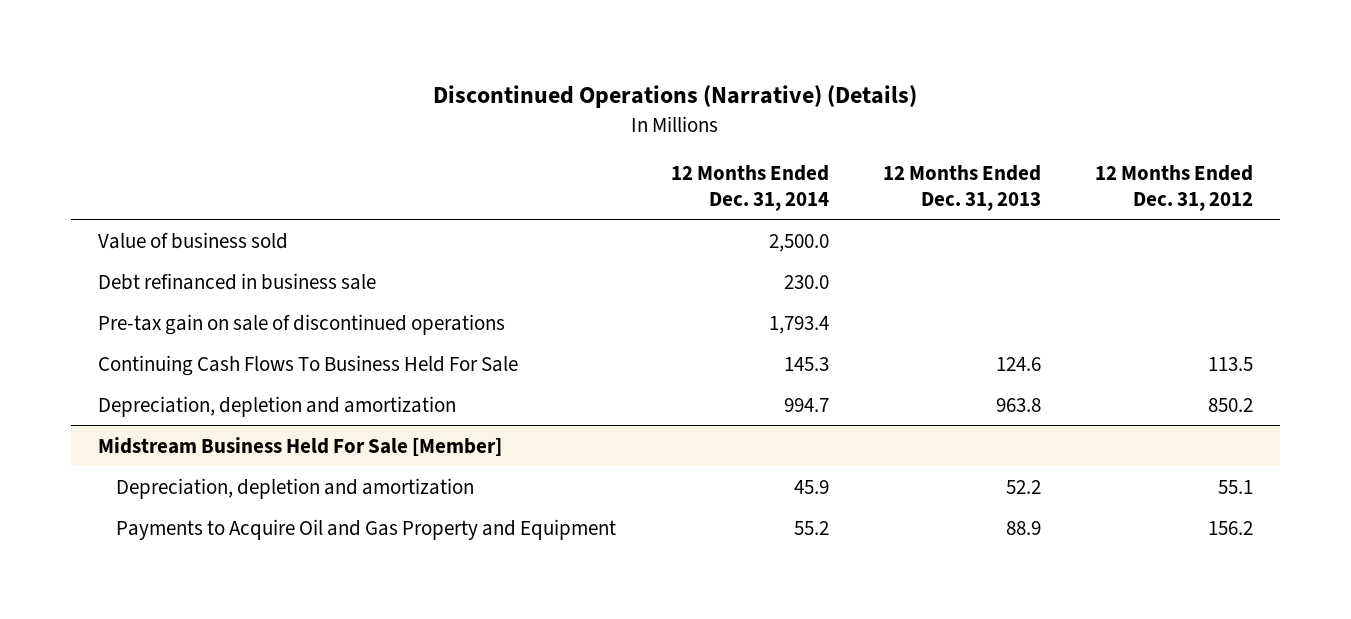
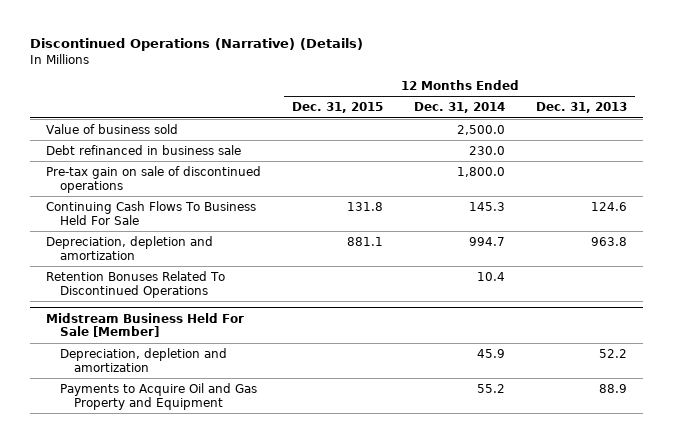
- | 12 Months Ended Dec. 31, 2014 | 12 Months Ended Dec. 31, 2013 | 12 Months Ended Dec. 31, 2012
+ | 12 Months Ended Dec. 31, 2015 | 12 Months Ended Dec. 31, 2014 | 12 Months Ended Dec. 31, 2013
- Pre-tax gain on sale of discontinued operations | 1,793.4 | |
+ Pre-tax gain on sale of discontinued operations | | 1,800.0 |
+ Retention Bonuses Related To Discontinued Operations | | 10.4 |

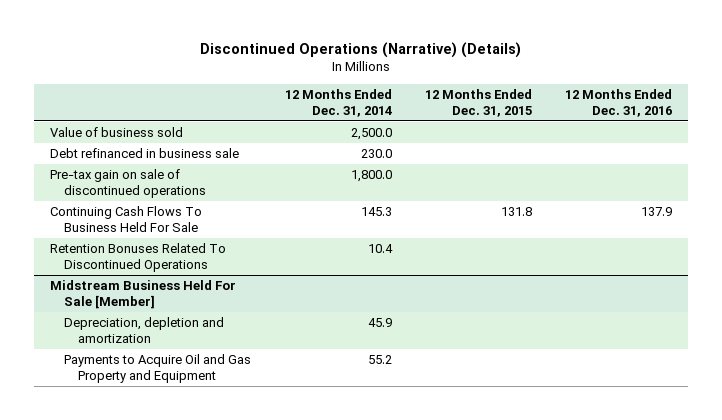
- | 12 Months Ended Dec. 31, 2015 | 12 Months Ended Dec. 31, 2014 | 12 Months Ended Dec. 31, 2013
+ | 12 Months Ended Dec. 31, 2014 | 12 Months Ended Dec. 31, 2015 | 12 Months Ended Dec. 31, 2016
- Depreciation, depletion and amortization | 881.1 | 994.7 | 963.8

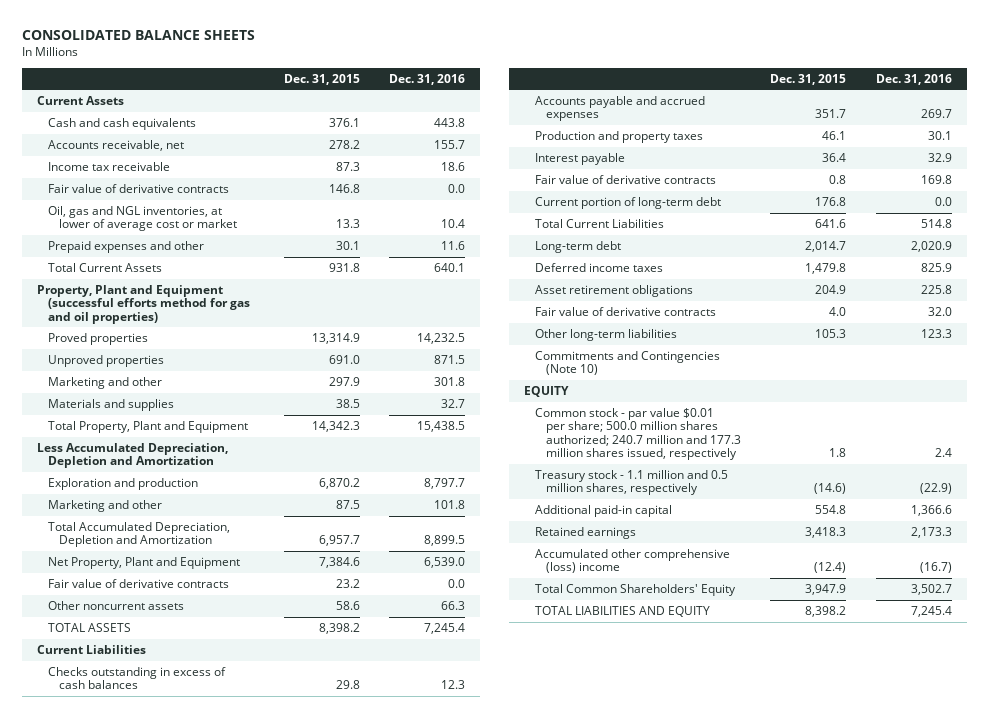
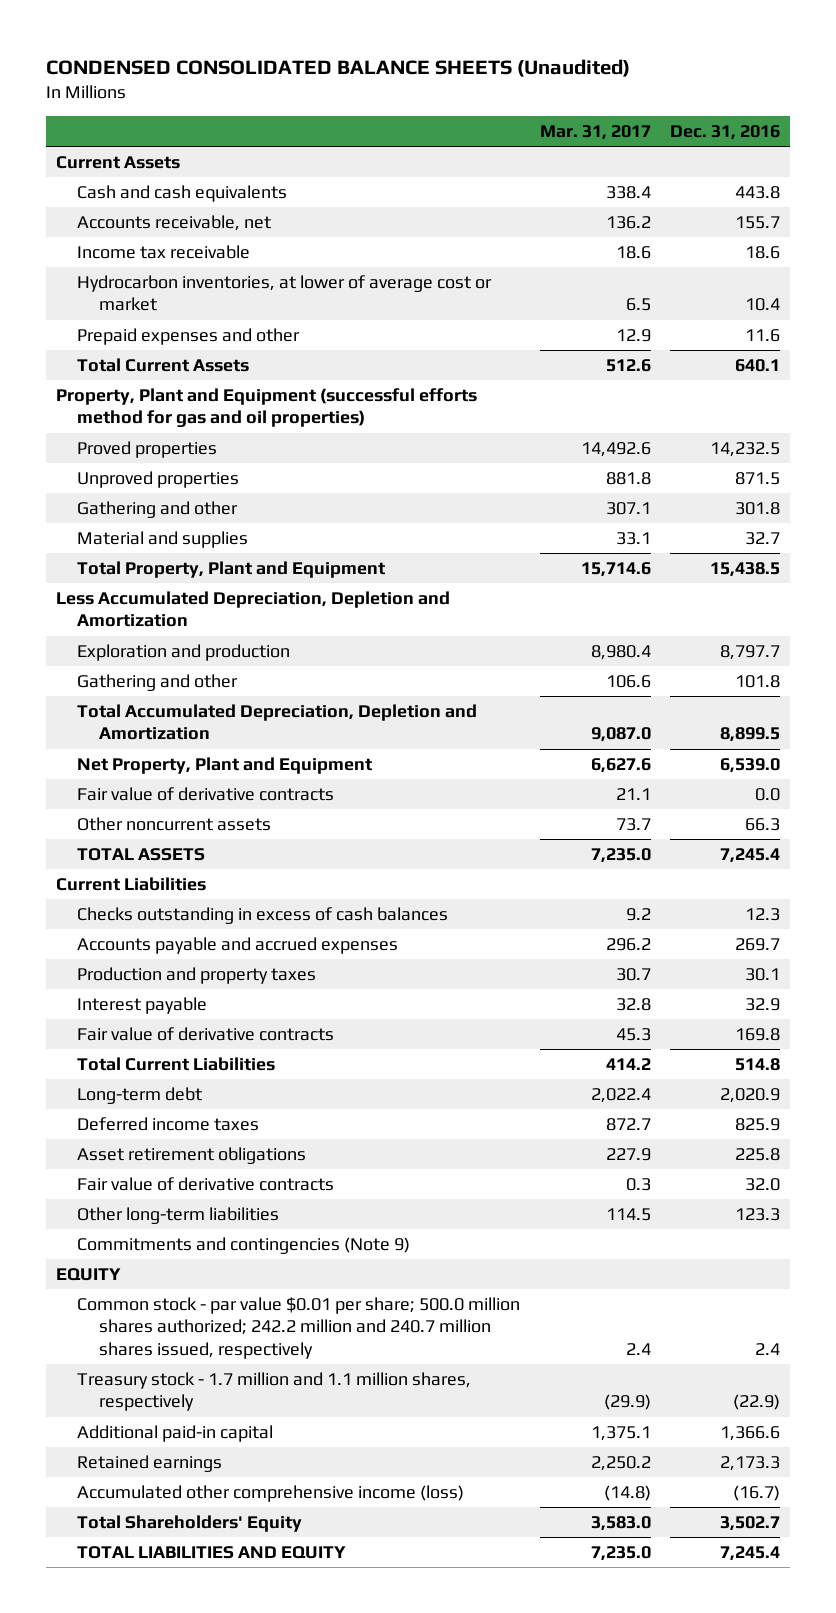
- CONSOLIDATED BALANCE SHEETS
+ CONDENSED CONSOLIDATED BALANCE SHEETS (Unaudited)
- | Dec. 31, 2015 | Dec. 31, 2016
+ | Mar. 31, 2017 | Dec. 31, 2016
- Fair value of derivative contracts | 146.8 | 0.0
- Oil, gas and NGL inventories, at lower of average cost or market | 13.3 | 10.4
+ Hydrocarbon inventories, at lower of average cost or market | 6.5 | 10.4
- Marketing and other | 297.9 | 301.8
- Materials and supplies | 38.5 | 32.7
+ Gathering and other | 307.1 | 301.8
+ Material and supplies | 33.1 | 32.7
- Marketing and other | 87.5 | 101.8
+ Gathering and other | 106.6 | 101.8
- Current portion of long-term debt | 176.8 | 0.0
- Commitments and Contingencies (Note 10)
+ Commitments and contingencies (Note 9)
- Common stock - par value $0.01 per share; 500.0 million shares authorized; 240.7 million and 177.3 million shares issued, respectively | 1.8 | 2.4
- Treasury stock - 1.1 million and 0.5 million shares, respectively | (14.6) | (22.9)
+ Common stock - par value $0.01 per share; 500.0 million shares authorized; 242.2 million and 240.7 million shares issued, respectively | 2.4 | 2.4
+ Treasury stock - 1.7 million and 1.1 million shares, respectively | (29.9) | (22.9)
- Accumulated other comprehensive (loss) income | (12.4) | (16.7)
- Total Common Shareholders' Equity | 3,947.9 | 3,502.7
+ Accumulated other comprehensive income (loss) | (14.8) | (16.7)
+ Total Shareholders' Equity | 3,583.0 | 3,502.7

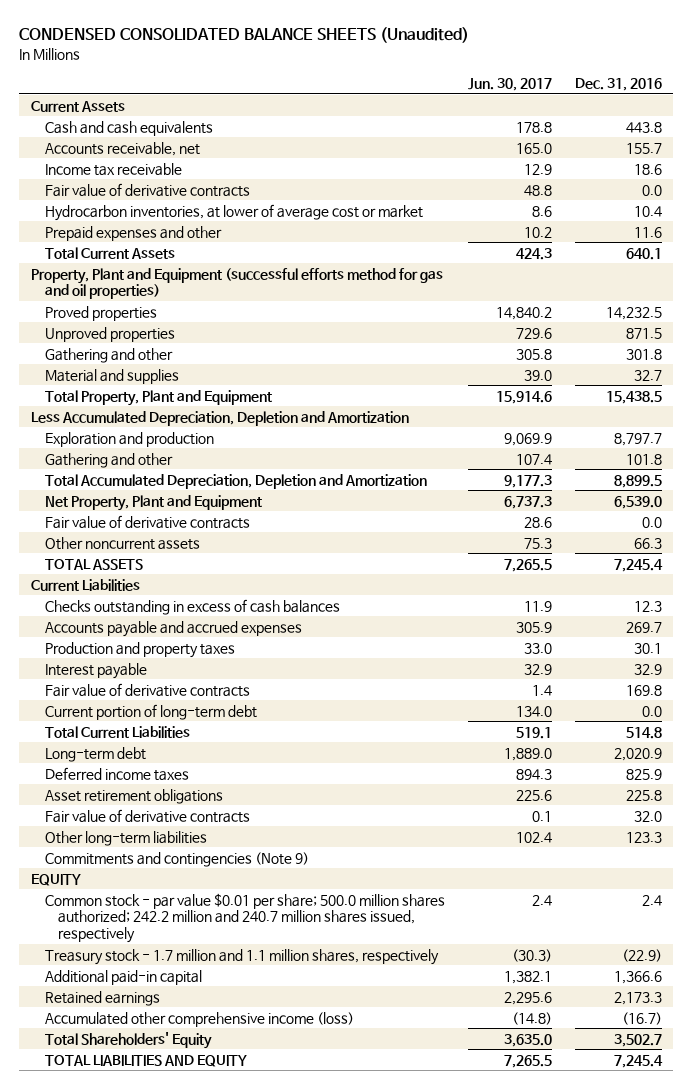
- | Mar. 31, 2017 | Dec. 31, 2016
+ | Jun. 30, 2017 | Dec. 31, 2016
+ Fair value of derivative contracts | 48.8 | 0.0
+ Current portion of long-term debt | 134.0 | 0.0

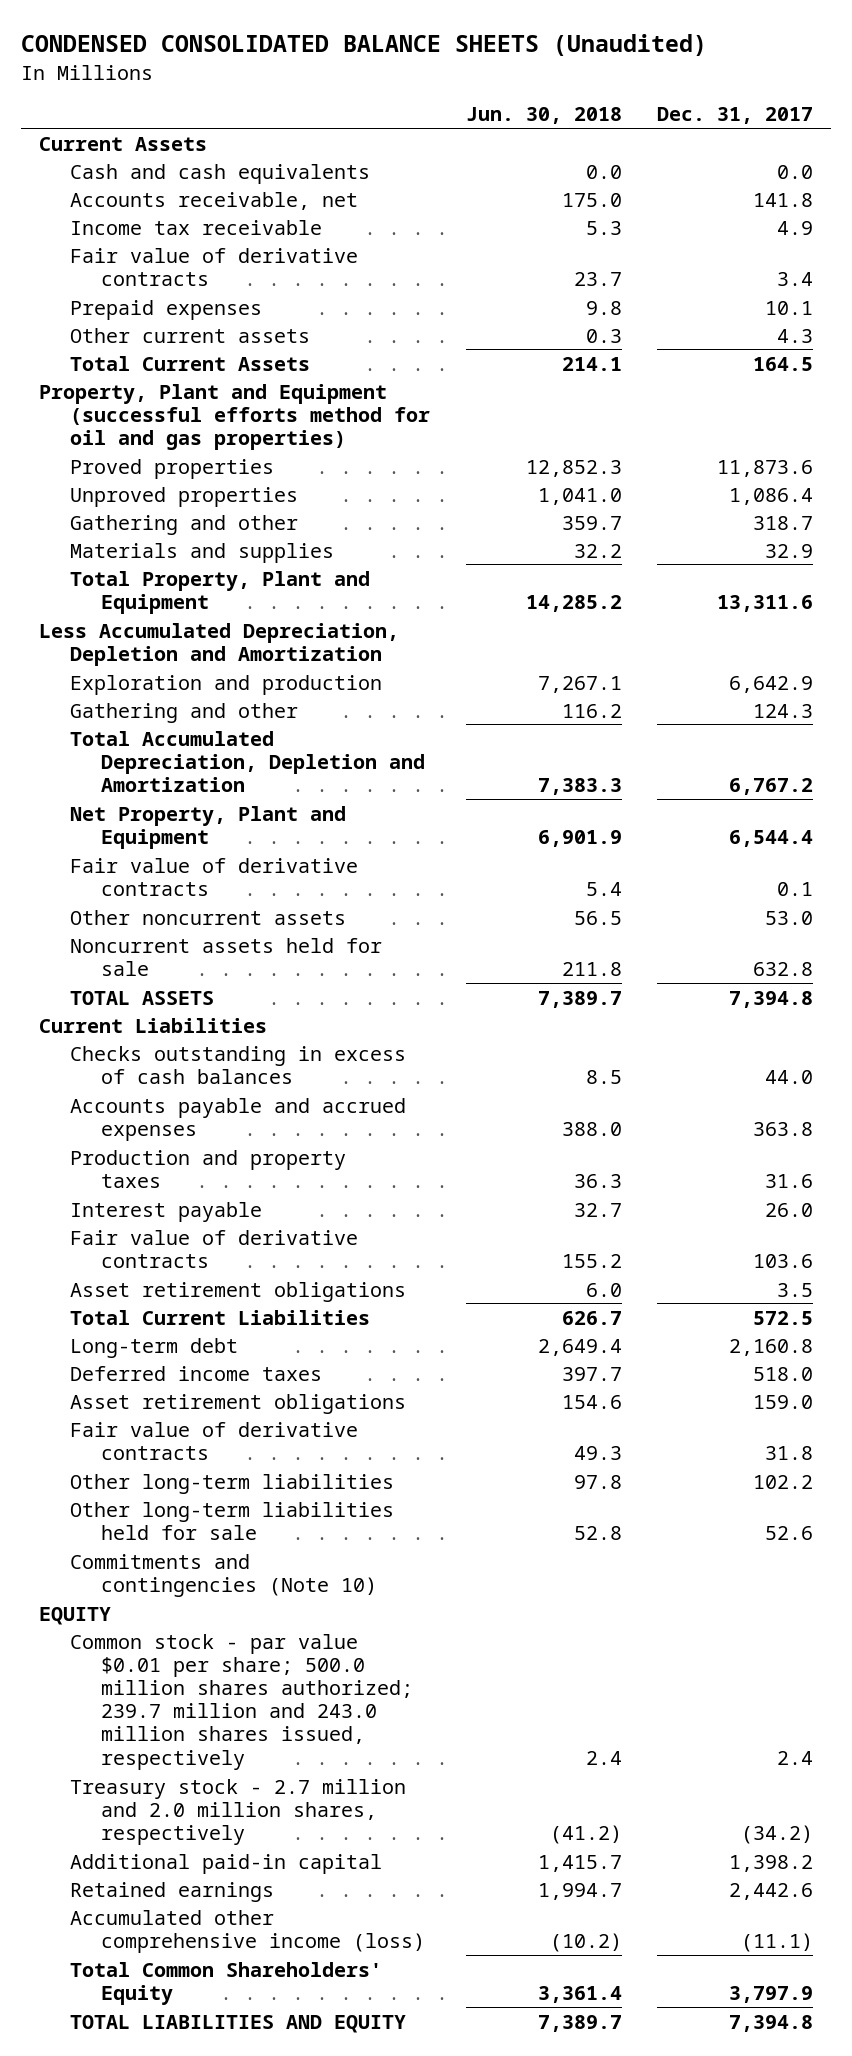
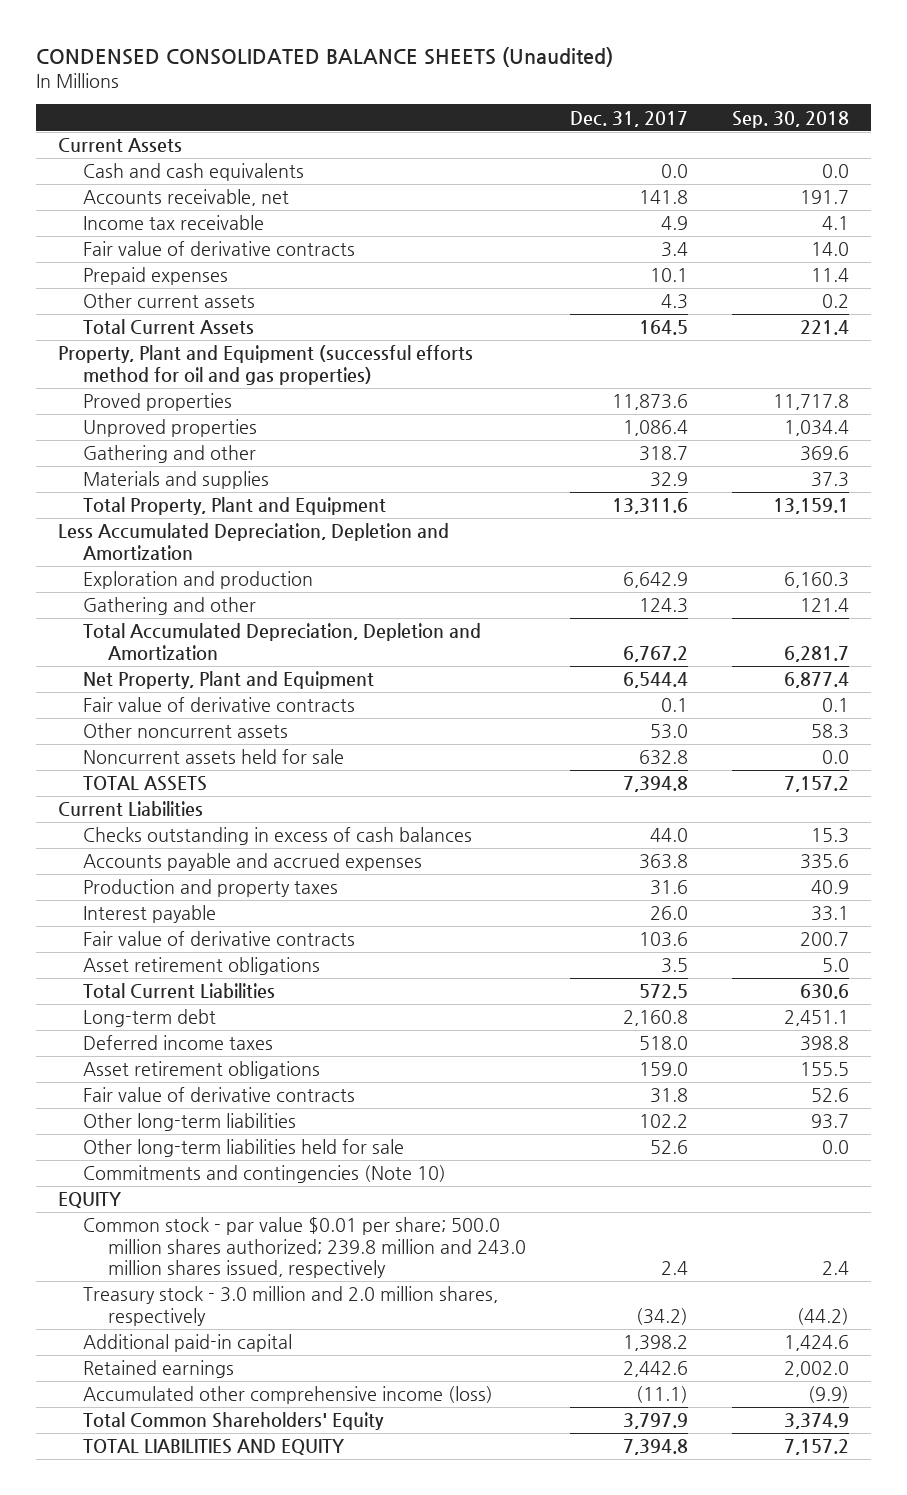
- | Jun. 30, 2018 | Dec. 31, 2017
+ | Dec. 31, 2017 | Sep. 30, 2018
- Common stock - par value $0.01 per share; 500.0 million shares authorized; 239.7 million and 243.0 million shares issued, respectively | 2.4 | 2.4
- Treasury stock - 2.7 million and 2.0 million shares, respectively | (41.2) | (34.2)
+ Common stock - par value $0.01 per share; 500.0 million shares authorized; 239.8 million and 243.0 million shares issued, respectively | 2.4 | 2.4
+ Treasury stock - 3.0 million and 2.0 million shares, respectively | (34.2) | (44.2)

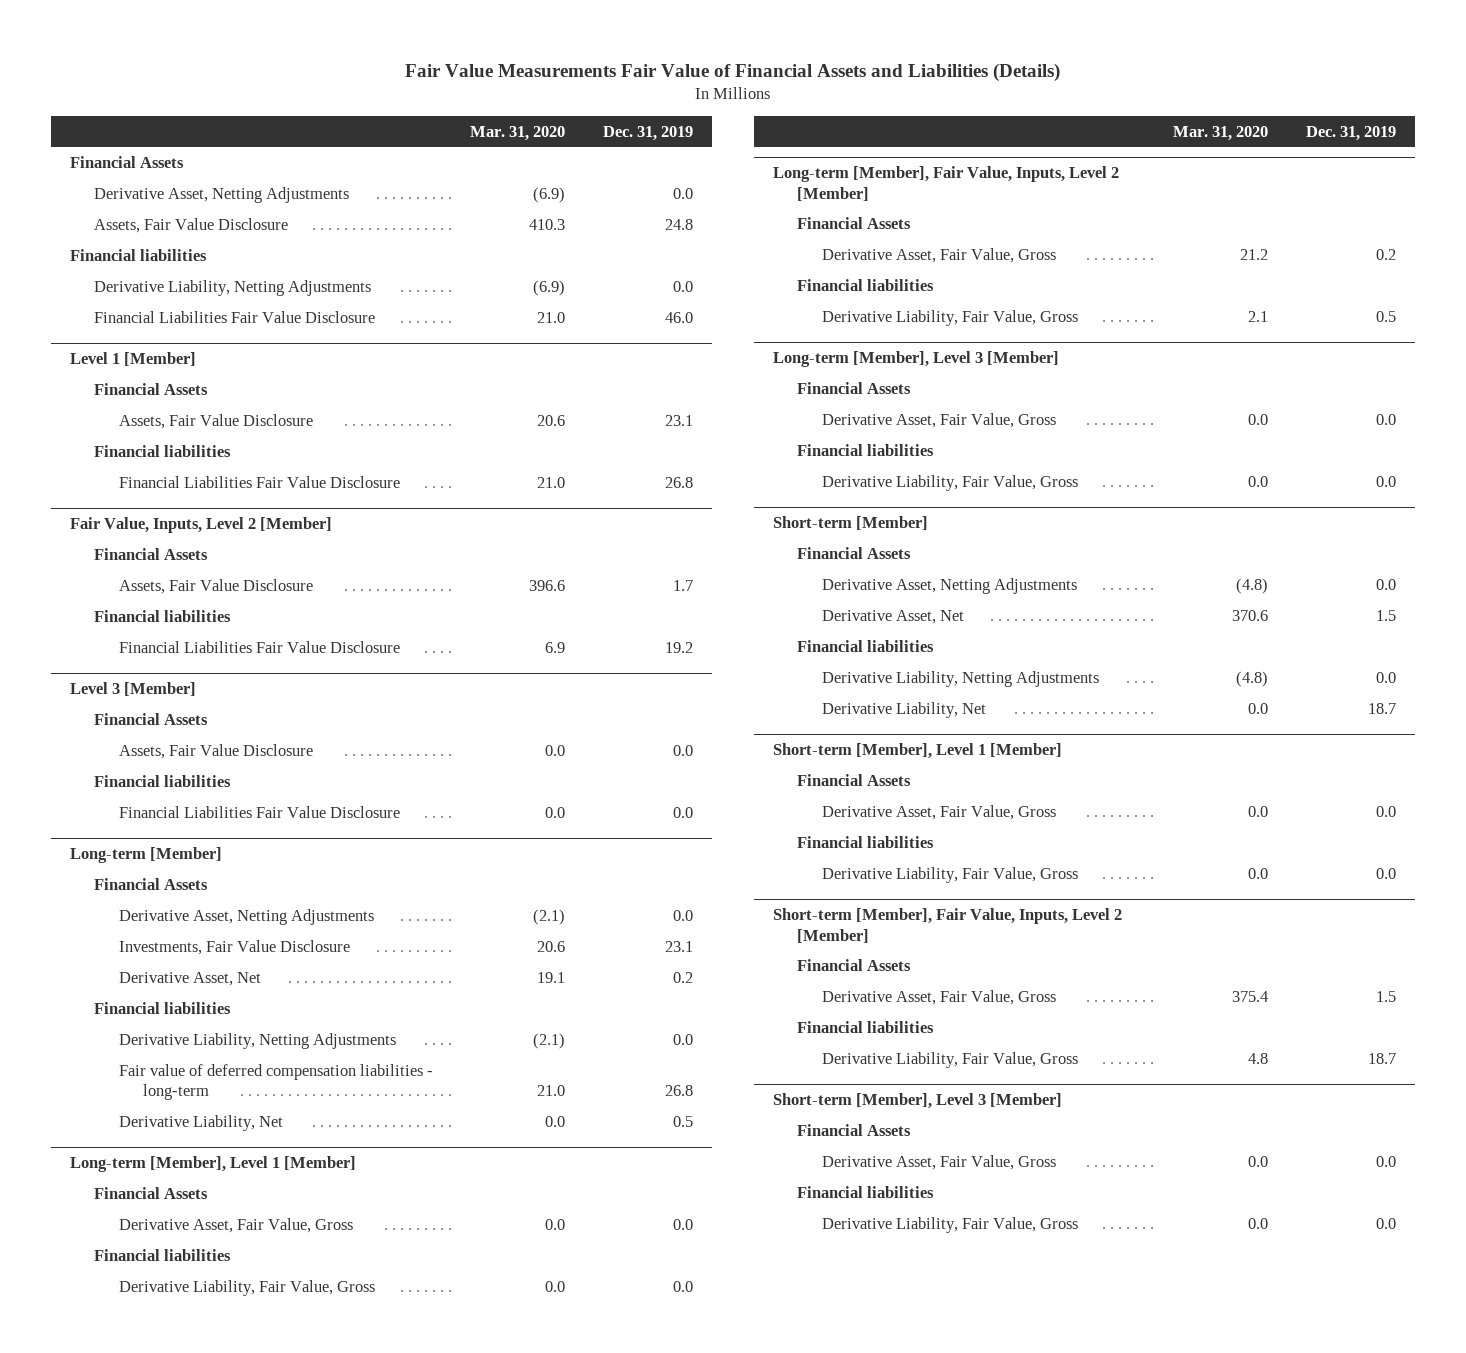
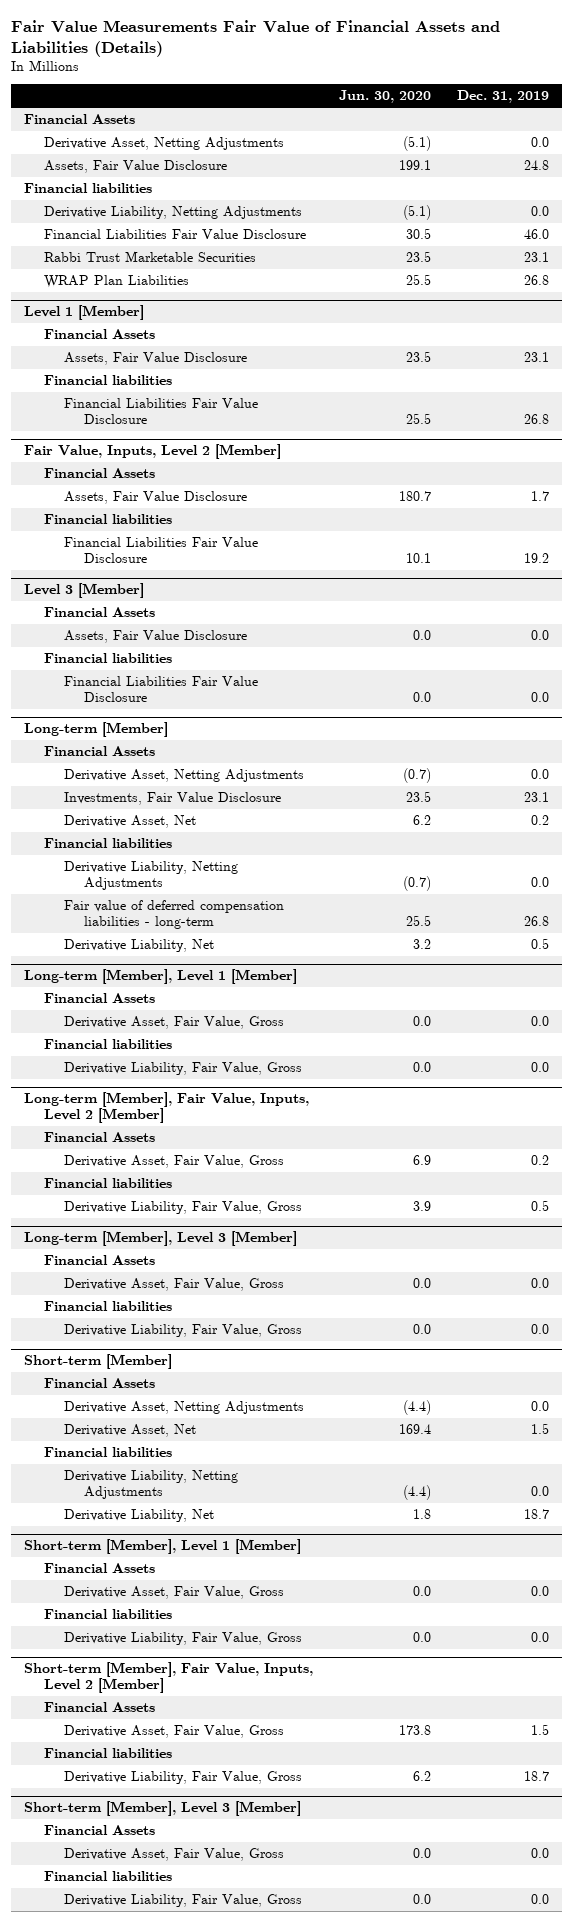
- | Mar. 31, 2020 | Dec. 31, 2019
+ | Jun. 30, 2020 | Dec. 31, 2019
+ Rabbi Trust Marketable Securities | 23.5 | 23.1
+ WRAP Plan Liabilities | 25.5 | 26.8

